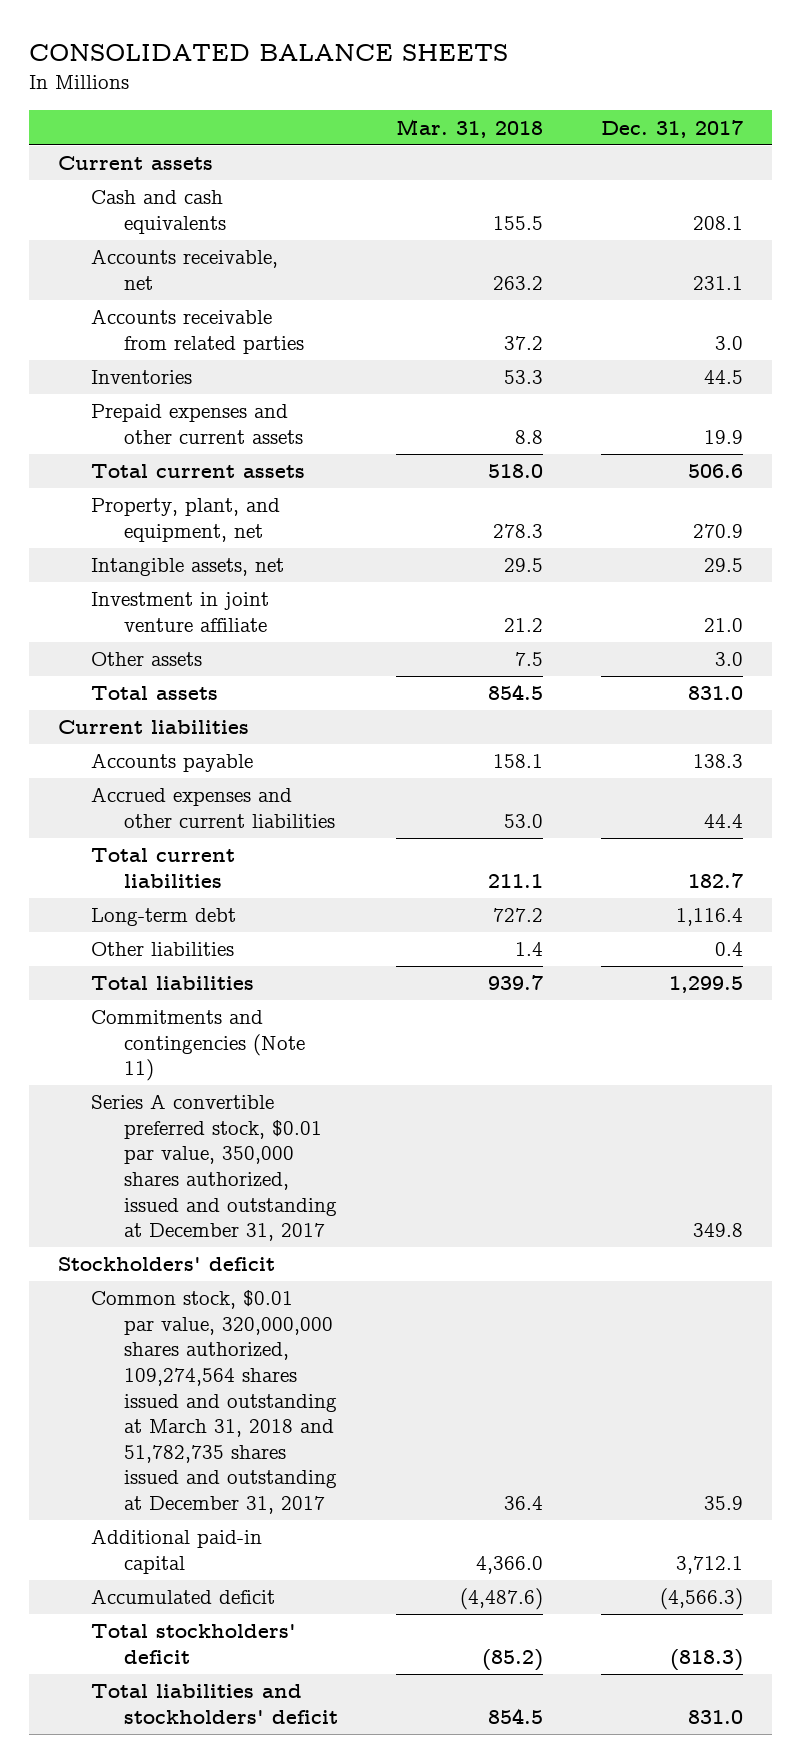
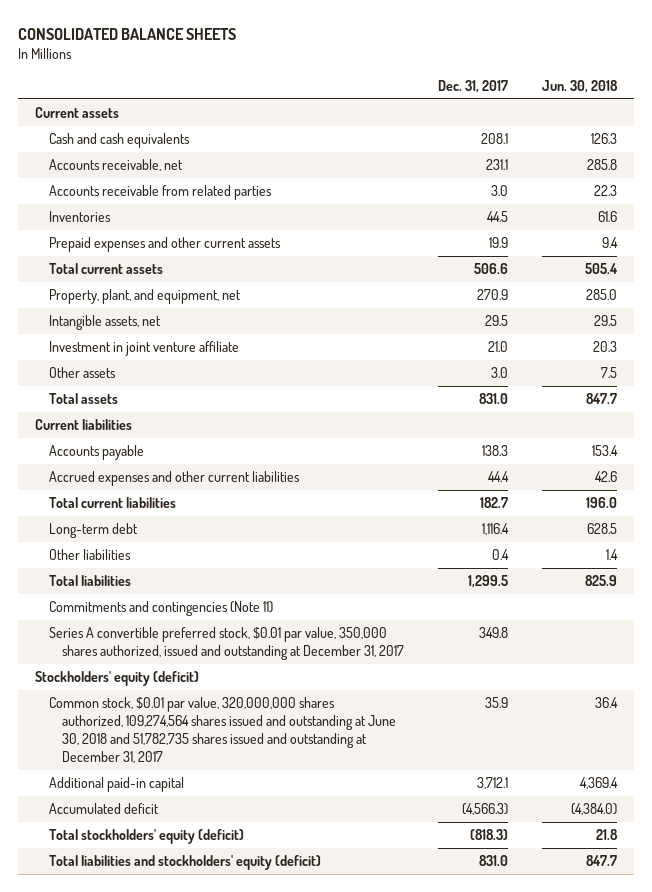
- | Mar. 31, 2018 | Dec. 31, 2017
+ | Dec. 31, 2017 | Jun. 30, 2018
- Stockholders' deficit
- Common stock, $0.01 par value, 320,000,000 shares authorized, 109,274,564 shares issued and outstanding at March 31, 2018 and 51,782,735 shares issued and outstanding at December 31, 2017 | 36.4 | 35.9
+ Stockholders' equity (deficit)
+ Common stock, $0.01 par value, 320,000,000 shares authorized, 109,274,564 shares issued and outstanding at June 30, 2018 and 51,782,735 shares issued and outstanding at December 31, 2017 | 35.9 | 36.4
- Total stockholders' deficit | (85.2) | (818.3)
- Total liabilities and stockholders' deficit | 854.5 | 831.0
+ Total stockholders' equity (deficit) | (818.3) | 21.8
+ Total liabilities and stockholders' equity (deficit) | 831.0 | 847.7

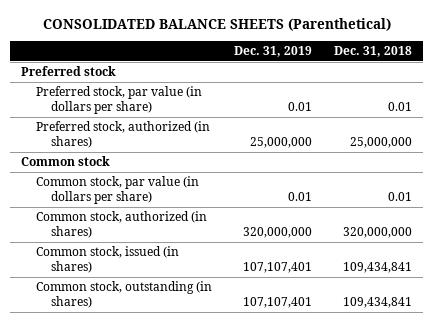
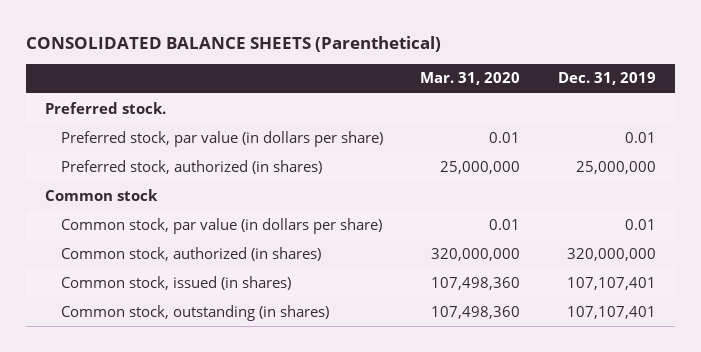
- | Dec. 31, 2019 | Dec. 31, 2018
+ | Mar. 31, 2020 | Dec. 31, 2019
- Preferred stock
+ Preferred stock.

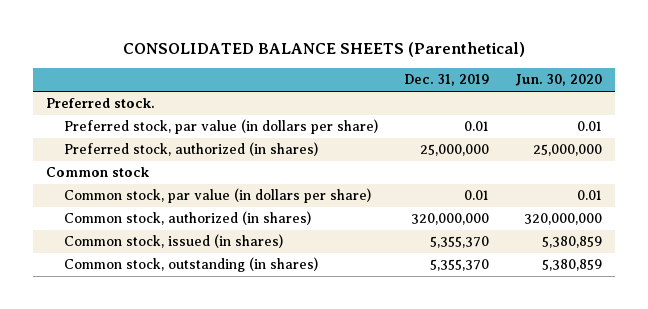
- | Mar. 31, 2020 | Dec. 31, 2019
+ | Dec. 31, 2019 | Jun. 30, 2020
- Common stock, issued (in shares) | 107,498,360 | 107,107,401
- Common stock, outstanding (in shares) | 107,498,360 | 107,107,401
+ Common stock, issued (in shares) | 5,355,370 | 5,380,859
+ Common stock, outstanding (in shares) | 5,355,370 | 5,380,859

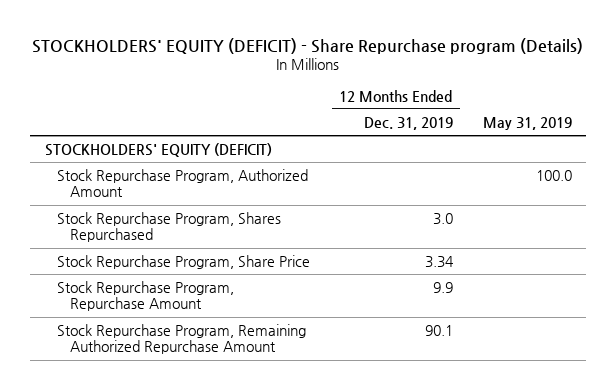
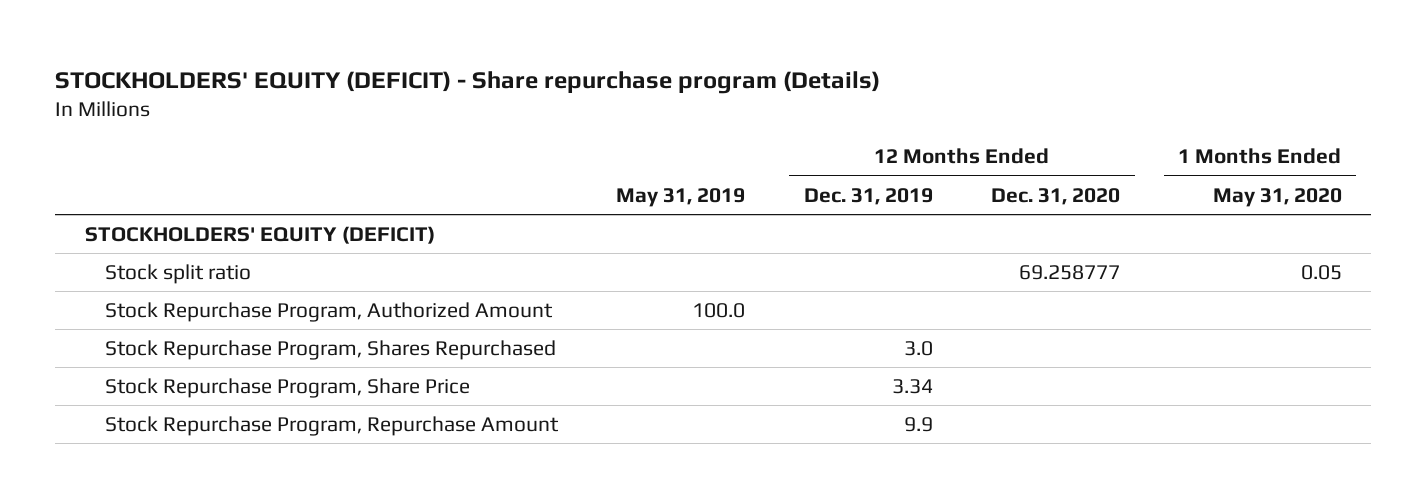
- STOCKHOLDERS' EQUITY (DEFICIT) - Share Repurchase program (Details)
+ STOCKHOLDERS' EQUITY (DEFICIT) - Share repurchase program (Details)
- | 12 Months Ended Dec. 31, 2019 | May 31, 2019
+ | May 31, 2019 | 12 Months Ended Dec. 31, 2019 | 12 Months Ended Dec. 31, 2020 | 1 Months Ended May 31, 2020
+ Stock split ratio | | | 69.258777 | 0.05
- Stock Repurchase Program, Remaining Authorized Repurchase Amount | 90.1 |

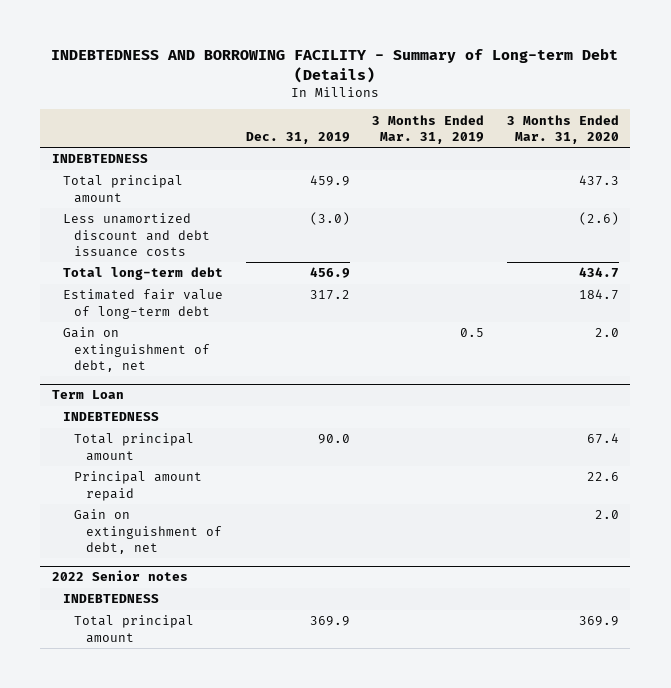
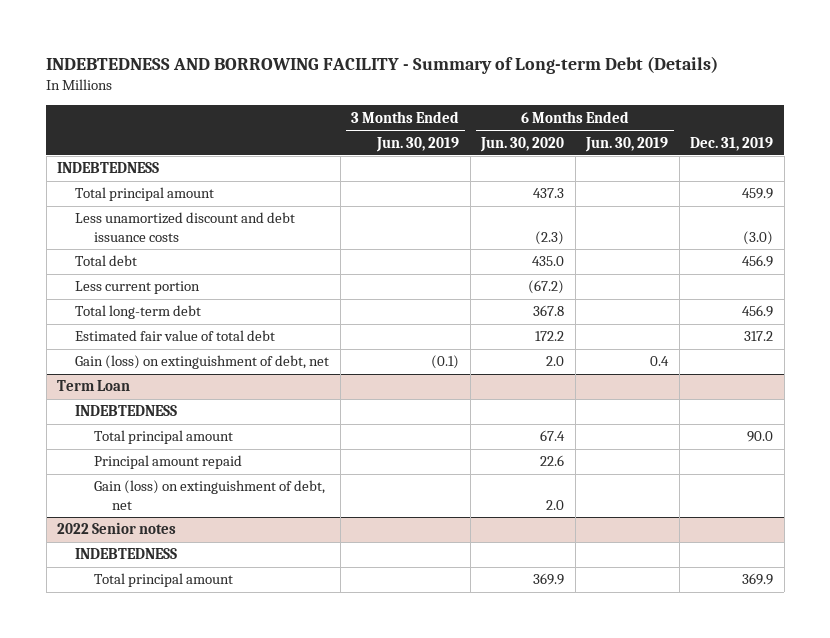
- | Dec. 31, 2019 | 3 Months Ended Mar. 31, 2019 | 3 Months Ended Mar. 31, 2020
+ | 3 Months Ended Jun. 30, 2019 | 6 Months Ended Jun. 30, 2020 | 6 Months Ended Jun. 30, 2019 | Dec. 31, 2019
+ Total debt | | 435.0 | | 456.9
+ Less current portion | | (67.2) | |
- Estimated fair value of long-term debt | 317.2 | | 184.7
- Gain on extinguishment of debt, net | | 0.5 | 2.0
+ Estimated fair value of total debt | | 172.2 | | 317.2
+ Gain (loss) on extinguishment of debt, net | (0.1) | 2.0 | 0.4 |
@ Term Loan
- Gain on extinguishment of debt, net | | | 2.0
+ Gain (loss) on extinguishment of debt, net | | 2.0 | |

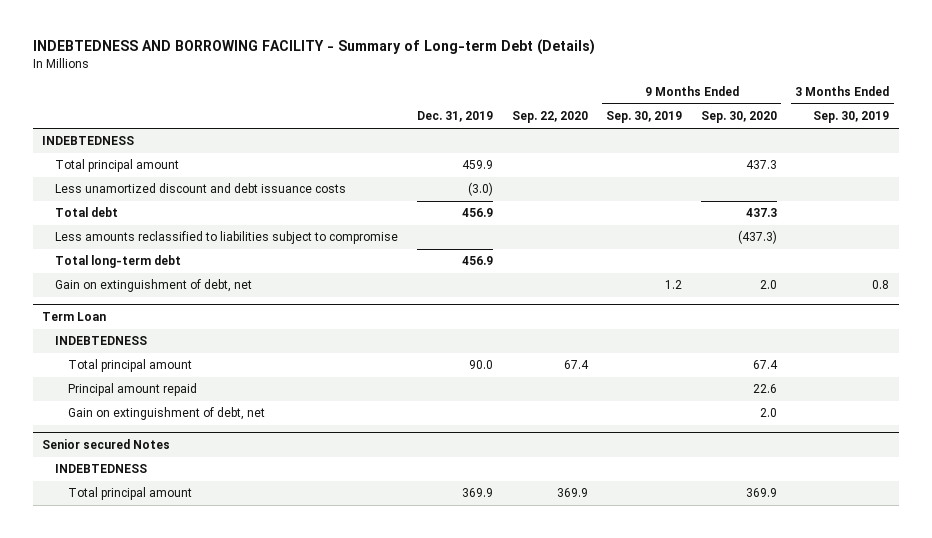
- | 3 Months Ended Jun. 30, 2019 | 6 Months Ended Jun. 30, 2020 | 6 Months Ended Jun. 30, 2019 | Dec. 31, 2019
+ | Dec. 31, 2019 | Sep. 22, 2020 | 9 Months Ended Sep. 30, 2019 | 9 Months Ended Sep. 30, 2020 | 3 Months Ended Sep. 30, 2019
- Less current portion | | (67.2) | |
+ Less amounts reclassified to liabilities subject to compromise | | | | (437.3) |
- Estimated fair value of total debt | | 172.2 | | 317.2
- Gain (loss) on extinguishment of debt, net | (0.1) | 2.0 | 0.4 |
+ Gain on extinguishment of debt, net | | | 1.2 | 2.0 | 0.8
@ Term Loan
- Gain (loss) on extinguishment of debt, net | | 2.0 | |
- 2022 Senior notes
@ Term Loan
+ Gain on extinguishment of debt, net | | | | 2.0 |
+ Senior secured Notes

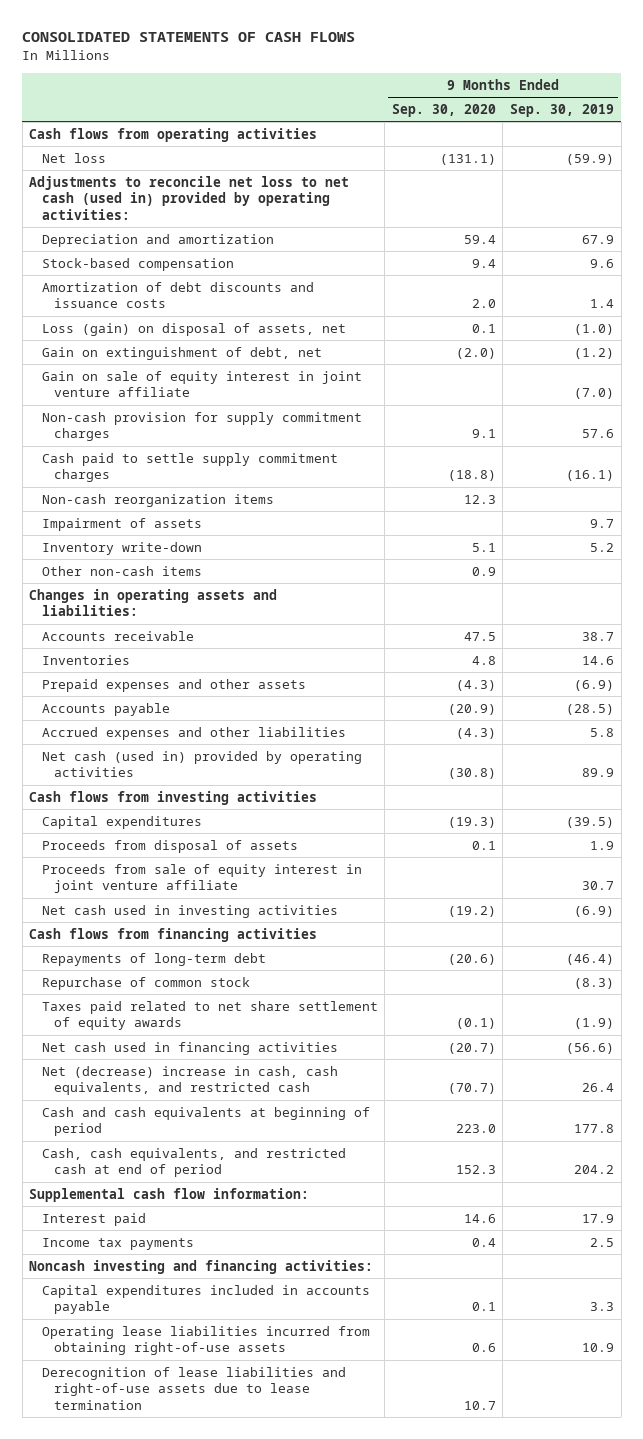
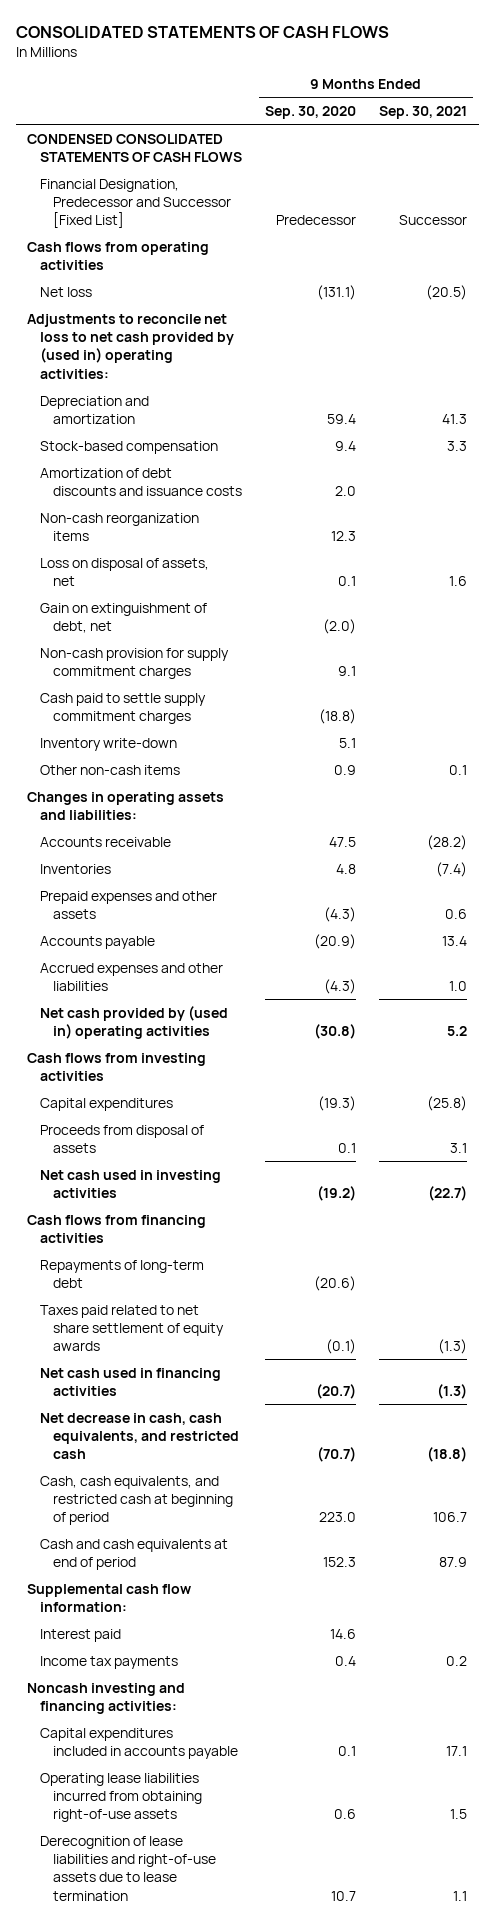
- | 9 Months Ended Sep. 30, 2020 | 9 Months Ended Sep. 30, 2019
+ | 9 Months Ended Sep. 30, 2020 | 9 Months Ended Sep. 30, 2021
+ CONDENSED CONSOLIDATED STATEMENTS OF CASH FLOWS
+ Financial Designation, Predecessor and Successor [Fixed List] | Predecessor | Successor
- Adjustments to reconcile net loss to net cash (used in) provided by operating activities:
+ Adjustments to reconcile net loss to net cash provided by (used in) operating activities:
- Loss (gain) on disposal of assets, net | 0.1 | (1.0)
moved up: Non-cash reorganization items | 12.3 |
+ Loss on disposal of assets, net | 0.1 | 1.6
- Gain on sale of equity interest in joint venture affiliate | | (7.0)
- Impairment of assets | | 9.7
- Net cash (used in) provided by operating activities | (30.8) | 89.9
+ Net cash provided by (used in) operating activities | (30.8) | 5.2
- Proceeds from sale of equity interest in joint venture affiliate | | 30.7
- Repurchase of common stock | | (8.3)
- Net (decrease) increase in cash, cash equivalents, and restricted cash | (70.7) | 26.4
- Cash and cash equivalents at beginning of period | 223.0 | 177.8
- Cash, cash equivalents, and restricted cash at end of period | 152.3 | 204.2
+ Net decrease in cash, cash equivalents, and restricted cash | (70.7) | (18.8)
+ Cash, cash equivalents, and restricted cash at beginning of period | 223.0 | 106.7
+ Cash and cash equivalents at end of period | 152.3 | 87.9

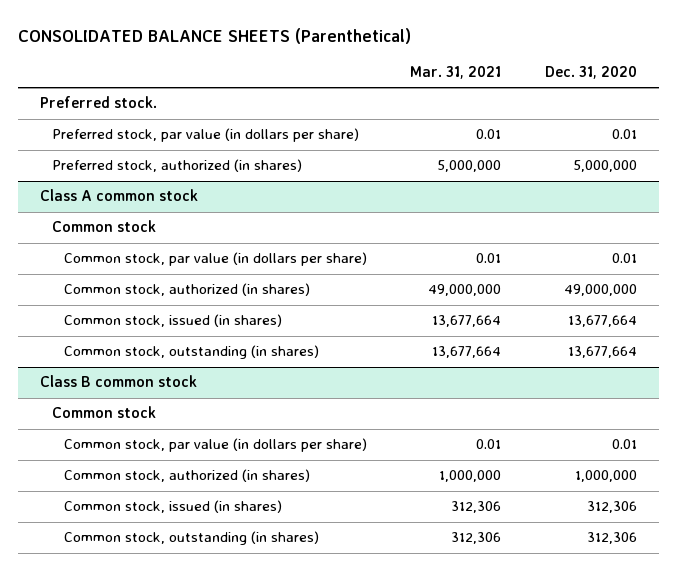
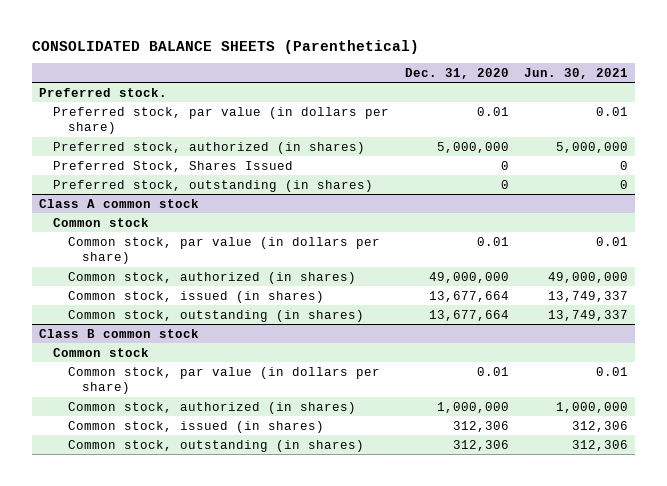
- | Mar. 31, 2021 | Dec. 31, 2020
+ | Dec. 31, 2020 | Jun. 30, 2021
+ Preferred Stock, Shares Issued | 0 | 0
+ Preferred stock, outstanding (in shares) | 0 | 0

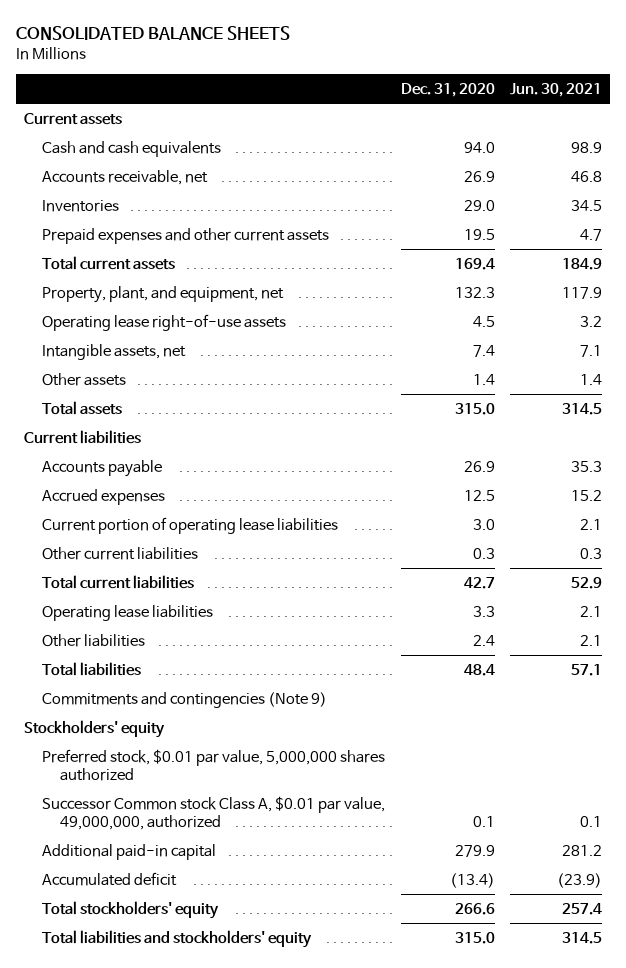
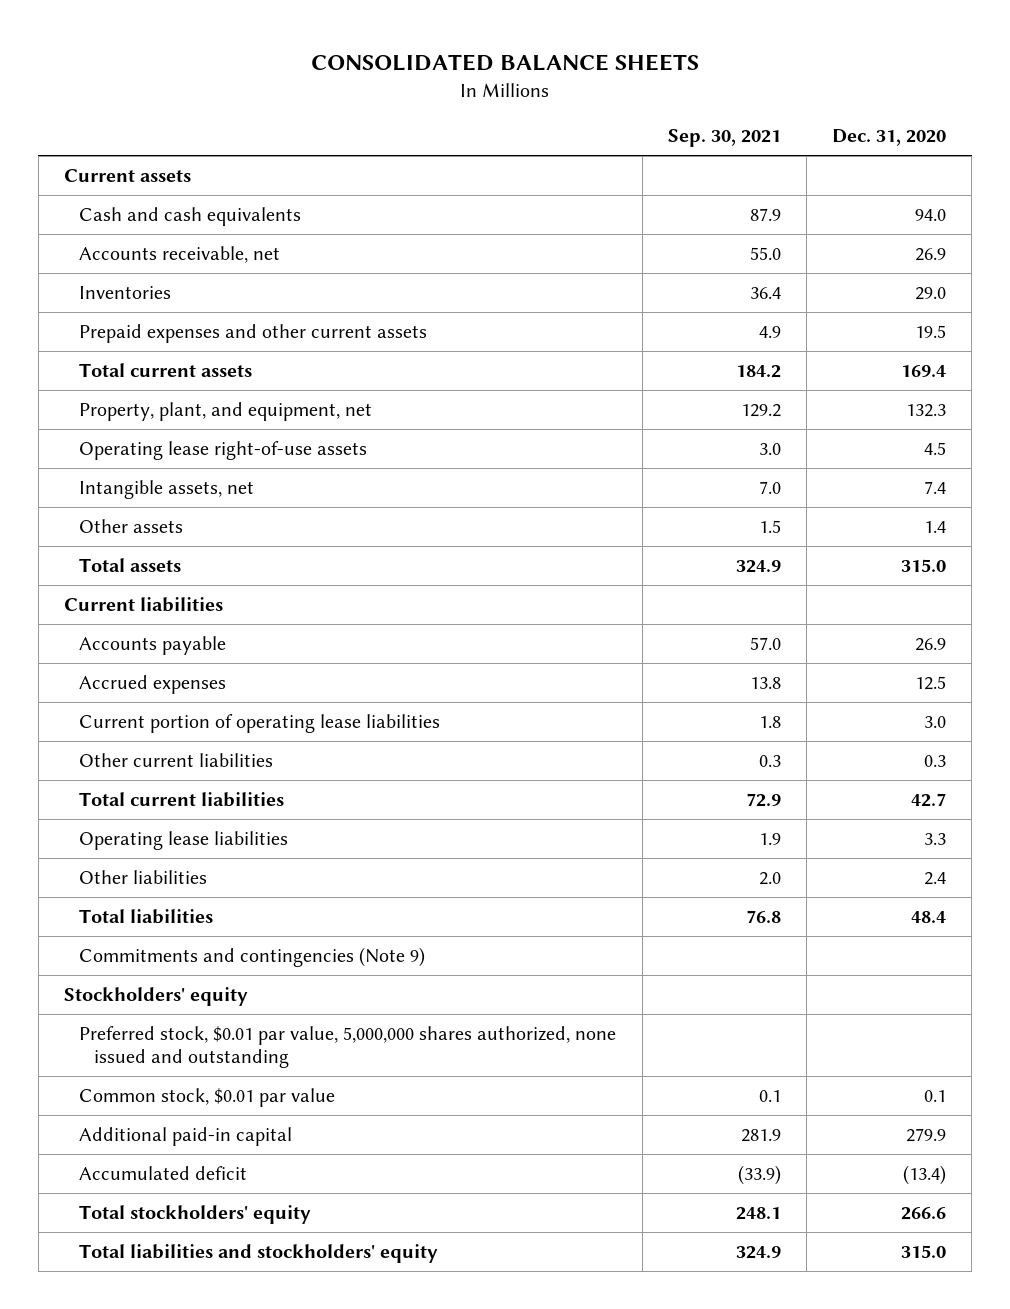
- | Dec. 31, 2020 | Jun. 30, 2021
+ | Sep. 30, 2021 | Dec. 31, 2020
- Preferred stock, $0.01 par value, 5,000,000 shares authorized
- Successor Common stock Class A, $0.01 par value, 49,000,000, authorized | 0.1 | 0.1
+ Preferred stock, $0.01 par value, 5,000,000 shares authorized, none issued and outstanding
+ Common stock, $0.01 par value | 0.1 | 0.1

